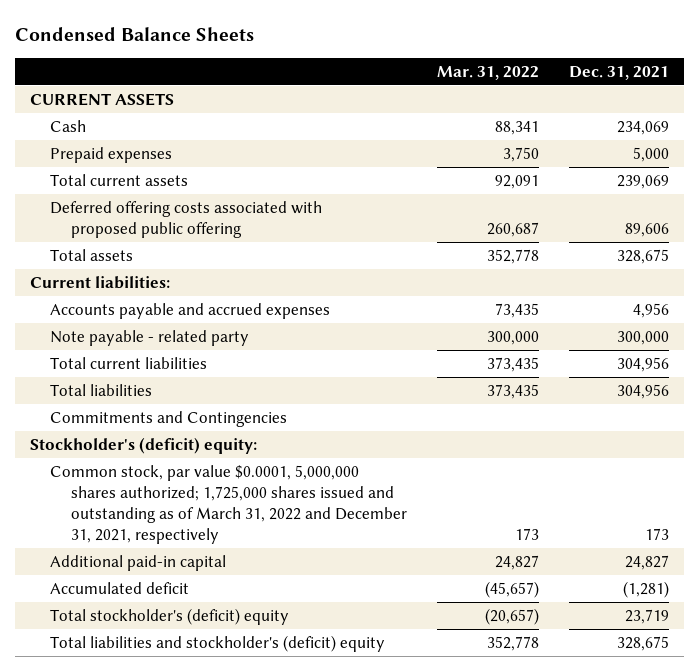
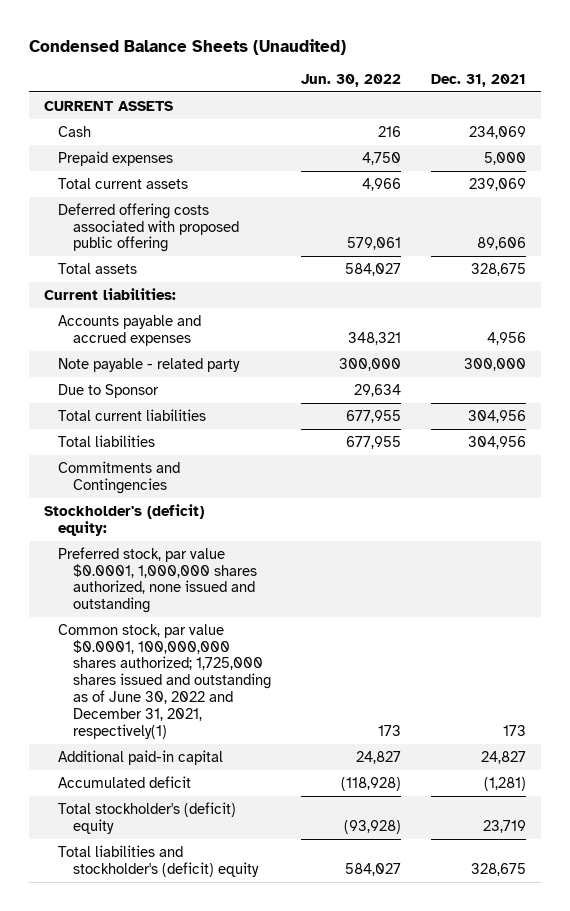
- Condensed Balance Sheets
+ Condensed Balance Sheets (Unaudited)
- | Mar. 31, 2022 | Dec. 31, 2021
+ | Jun. 30, 2022 | Dec. 31, 2021
+ Due to Sponsor | 29,634 |
- Common stock, par value $0.0001, 5,000,000 shares authorized; 1,725,000 shares issued and outstanding as of March 31, 2022 and December 31, 2021, respectively | 173 | 173
+ Preferred stock, par value $0.0001, 1,000,000 shares authorized, none issued and outstanding
+ Common stock, par value $0.0001, 100,000,000 shares authorized; 1,725,000 shares issued and outstanding as of June 30, 2022 and December 31, 2021, respectively(1) | 173 | 173

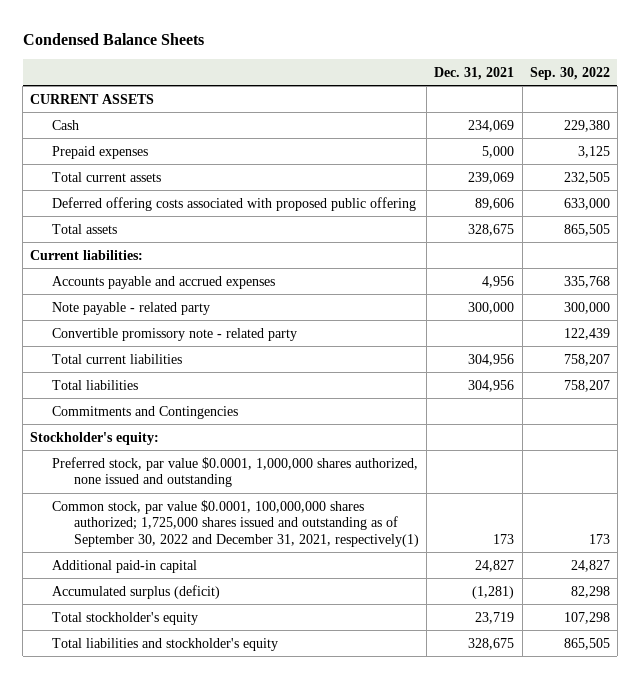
- Condensed Balance Sheets (Unaudited)
+ Condensed Balance Sheets
- | Jun. 30, 2022 | Dec. 31, 2021
+ | Dec. 31, 2021 | Sep. 30, 2022
- Due to Sponsor | 29,634 |
+ Convertible promissory note - related party | | 122,439
- Stockholder's (deficit) equity:
+ Stockholder's equity:
- Common stock, par value $0.0001, 100,000,000 shares authorized; 1,725,000 shares issued and outstanding as of June 30, 2022 and December 31, 2021, respectively(1) | 173 | 173
+ Common stock, par value $0.0001, 100,000,000 shares authorized; 1,725,000 shares issued and outstanding as of September 30, 2022 and December 31, 2021, respectively(1) | 173 | 173
- Accumulated deficit | (118,928) | (1,281)
- Total stockholder's (deficit) equity | (93,928) | 23,719
- Total liabilities and stockholder's (deficit) equity | 584,027 | 328,675
+ Accumulated surplus (deficit) | (1,281) | 82,298
+ Total stockholder's equity | 23,719 | 107,298
+ Total liabilities and stockholder's equity | 328,675 | 865,505

